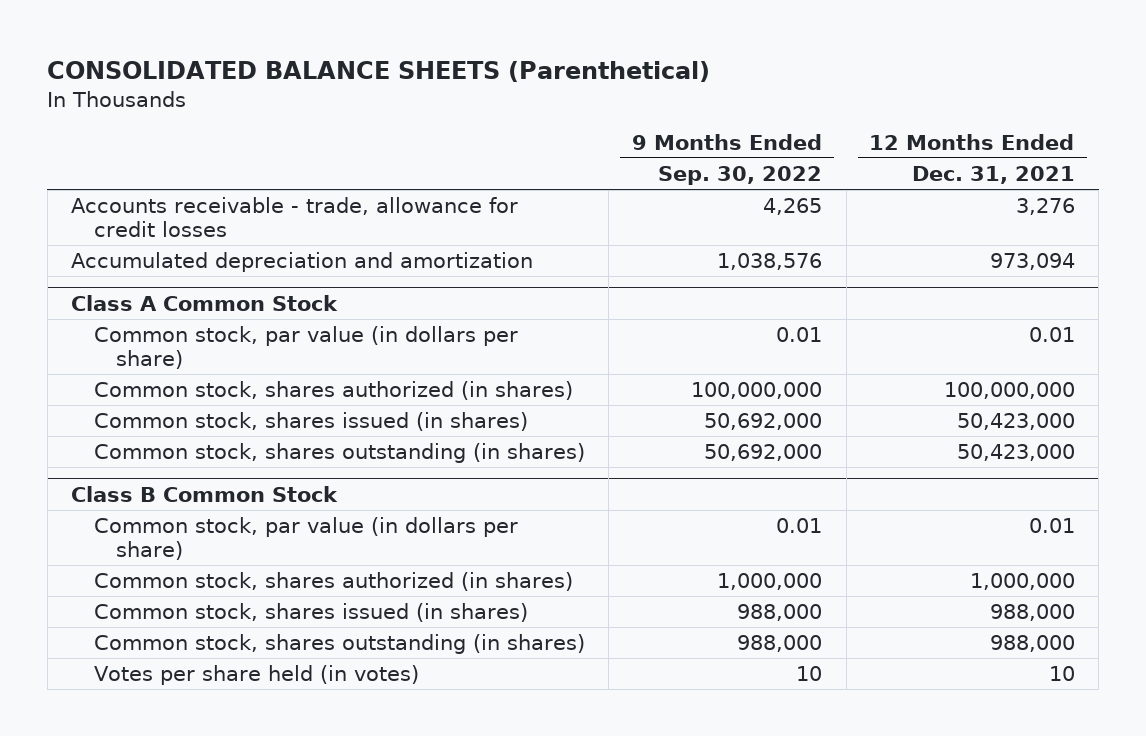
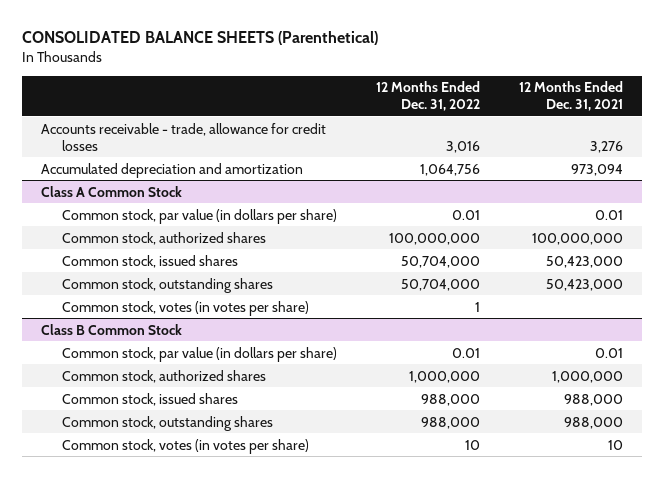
- | 9 Months Ended Sep. 30, 2022 | 12 Months Ended Dec. 31, 2021
+ | 12 Months Ended Dec. 31, 2022 | 12 Months Ended Dec. 31, 2021
@ Class A Common Stock
- Common stock, shares authorized (in shares) | 100,000,000 | 100,000,000
- Common stock, shares issued (in shares) | 50,692,000 | 50,423,000
- Common stock, shares outstanding (in shares) | 50,692,000 | 50,423,000
+ Common stock, authorized shares | 100,000,000 | 100,000,000
+ Common stock, issued shares | 50,704,000 | 50,423,000
+ Common stock, outstanding shares | 50,704,000 | 50,423,000
+ Common stock, votes (in votes per share) | 1 |
@ Class B Common Stock
- Common stock, shares authorized (in shares) | 1,000,000 | 1,000,000
- Common stock, shares issued (in shares) | 988,000 | 988,000
- Common stock, shares outstanding (in shares) | 988,000 | 988,000
- Votes per share held (in votes) | 10 | 10
+ Common stock, authorized shares | 1,000,000 | 1,000,000
+ Common stock, issued shares | 988,000 | 988,000
+ Common stock, outstanding shares | 988,000 | 988,000
+ Common stock, votes (in votes per share) | 10 | 10

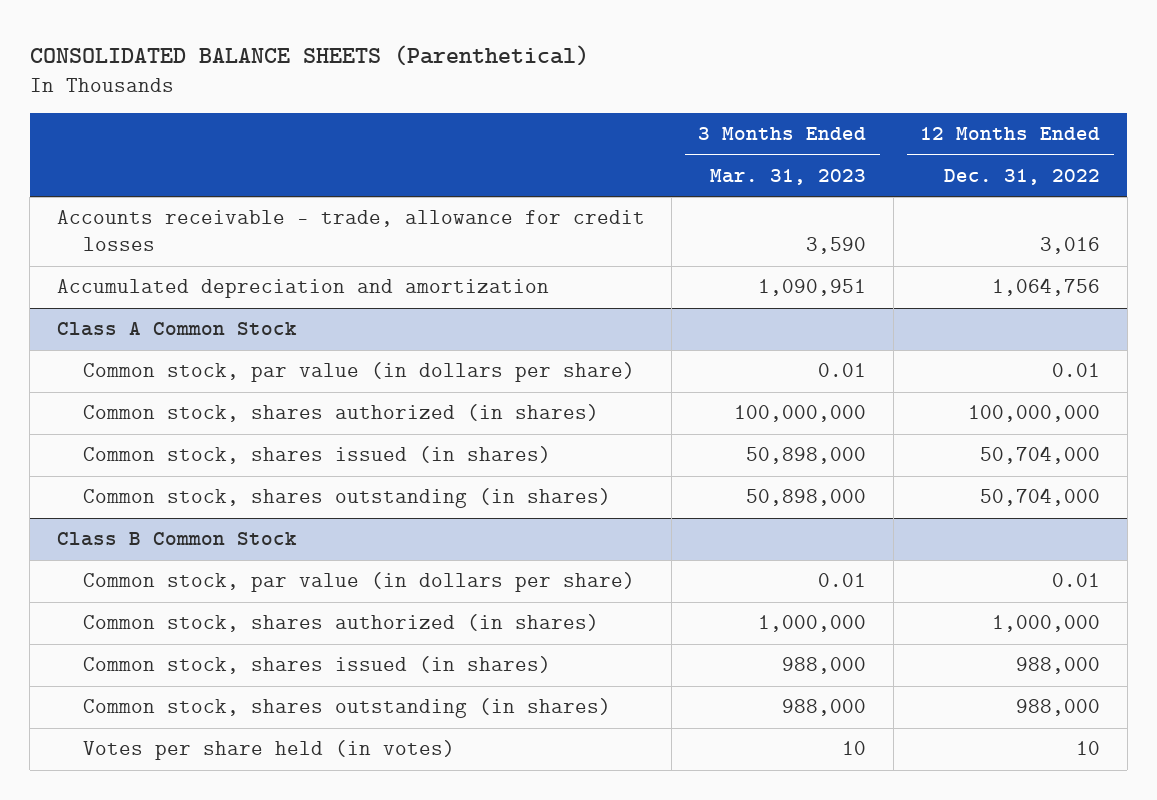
- | 12 Months Ended Dec. 31, 2022 | 12 Months Ended Dec. 31, 2021
+ | 3 Months Ended Mar. 31, 2023 | 12 Months Ended Dec. 31, 2022
@ Class A Common Stock
- Common stock, authorized shares | 100,000,000 | 100,000,000
- Common stock, issued shares | 50,704,000 | 50,423,000
- Common stock, outstanding shares | 50,704,000 | 50,423,000
- Common stock, votes (in votes per share) | 1 |
+ Common stock, shares authorized (in shares) | 100,000,000 | 100,000,000
+ Common stock, shares issued (in shares) | 50,898,000 | 50,704,000
+ Common stock, shares outstanding (in shares) | 50,898,000 | 50,704,000
@ Class B Common Stock
- Common stock, authorized shares | 1,000,000 | 1,000,000
- Common stock, issued shares | 988,000 | 988,000
- Common stock, outstanding shares | 988,000 | 988,000
- Common stock, votes (in votes per share) | 10 | 10
+ Common stock, shares authorized (in shares) | 1,000,000 | 1,000,000
+ Common stock, shares issued (in shares) | 988,000 | 988,000
+ Common stock, shares outstanding (in shares) | 988,000 | 988,000
+ Votes per share held (in votes) | 10 | 10

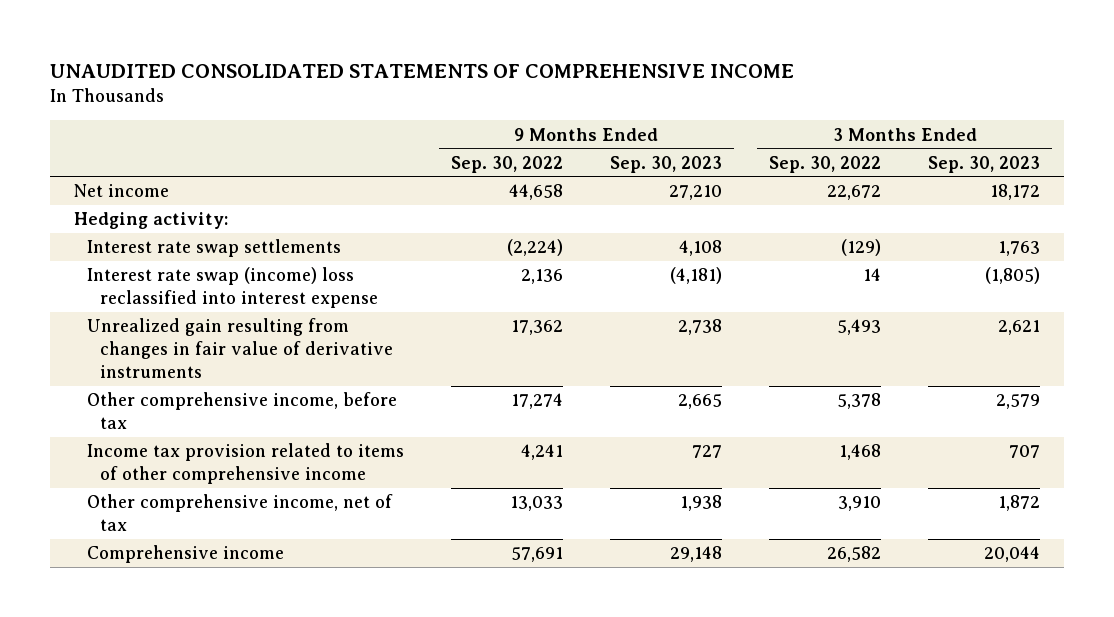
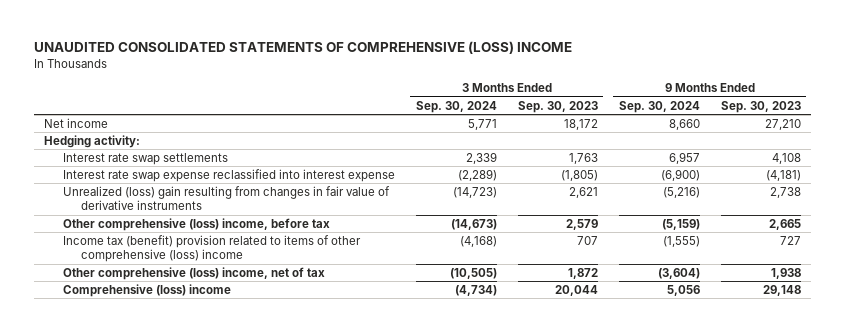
- UNAUDITED CONSOLIDATED STATEMENTS OF COMPREHENSIVE INCOME
+ UNAUDITED CONSOLIDATED STATEMENTS OF COMPREHENSIVE (LOSS) INCOME
- | 9 Months Ended Sep. 30, 2022 | 9 Months Ended Sep. 30, 2023 | 3 Months Ended Sep. 30, 2022 | 3 Months Ended Sep. 30, 2023
+ | 3 Months Ended Sep. 30, 2024 | 3 Months Ended Sep. 30, 2023 | 9 Months Ended Sep. 30, 2024 | 9 Months Ended Sep. 30, 2023
- Interest rate swap (income) loss reclassified into interest expense | 2,136 | (4,181) | 14 | (1,805)
- Unrealized gain resulting from changes in fair value of derivative instruments | 17,362 | 2,738 | 5,493 | 2,621
- Other comprehensive income, before tax | 17,274 | 2,665 | 5,378 | 2,579
- Income tax provision related to items of other comprehensive income | 4,241 | 727 | 1,468 | 707
- Other comprehensive income, net of tax | 13,033 | 1,938 | 3,910 | 1,872
- Comprehensive income | 57,691 | 29,148 | 26,582 | 20,044
+ Interest rate swap expense reclassified into interest expense | (2,289) | (1,805) | (6,900) | (4,181)
+ Unrealized (loss) gain resulting from changes in fair value of derivative instruments | (14,723) | 2,621 | (5,216) | 2,738
+ Other comprehensive (loss) income, before tax | (14,673) | 2,579 | (5,159) | 2,665
+ Income tax (benefit) provision related to items of other comprehensive (loss) income | (4,168) | 707 | (1,555) | 727
+ Other comprehensive (loss) income, net of tax | (10,505) | 1,872 | (3,604) | 1,938
+ Comprehensive (loss) income | (4,734) | 20,044 | 5,056 | 29,148

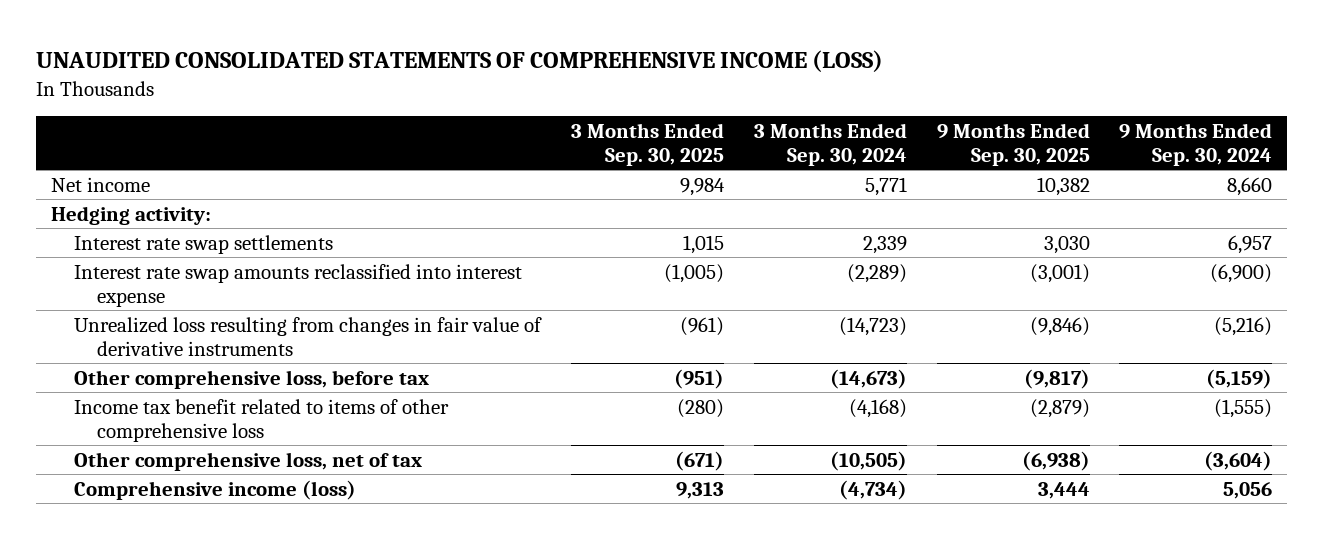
- UNAUDITED CONSOLIDATED STATEMENTS OF COMPREHENSIVE (LOSS) INCOME
+ UNAUDITED CONSOLIDATED STATEMENTS OF COMPREHENSIVE INCOME (LOSS)
- | 3 Months Ended Sep. 30, 2024 | 3 Months Ended Sep. 30, 2023 | 9 Months Ended Sep. 30, 2024 | 9 Months Ended Sep. 30, 2023
+ | 3 Months Ended Sep. 30, 2025 | 3 Months Ended Sep. 30, 2024 | 9 Months Ended Sep. 30, 2025 | 9 Months Ended Sep. 30, 2024
- Interest rate swap expense reclassified into interest expense | (2,289) | (1,805) | (6,900) | (4,181)
- Unrealized (loss) gain resulting from changes in fair value of derivative instruments | (14,723) | 2,621 | (5,216) | 2,738
- Other comprehensive (loss) income, before tax | (14,673) | 2,579 | (5,159) | 2,665
- Income tax (benefit) provision related to items of other comprehensive (loss) income | (4,168) | 707 | (1,555) | 727
- Other comprehensive (loss) income, net of tax | (10,505) | 1,872 | (3,604) | 1,938
- Comprehensive (loss) income | (4,734) | 20,044 | 5,056 | 29,148
+ Interest rate swap amounts reclassified into interest expense | (1,005) | (2,289) | (3,001) | (6,900)
+ Unrealized loss resulting from changes in fair value of derivative instruments | (961) | (14,723) | (9,846) | (5,216)
+ Other comprehensive loss, before tax | (951) | (14,673) | (9,817) | (5,159)
+ Income tax benefit related to items of other comprehensive loss | (280) | (4,168) | (2,879) | (1,555)
+ Other comprehensive loss, net of tax | (671) | (10,505) | (6,938) | (3,604)
+ Comprehensive income (loss) | 9,313 | (4,734) | 3,444 | 5,056

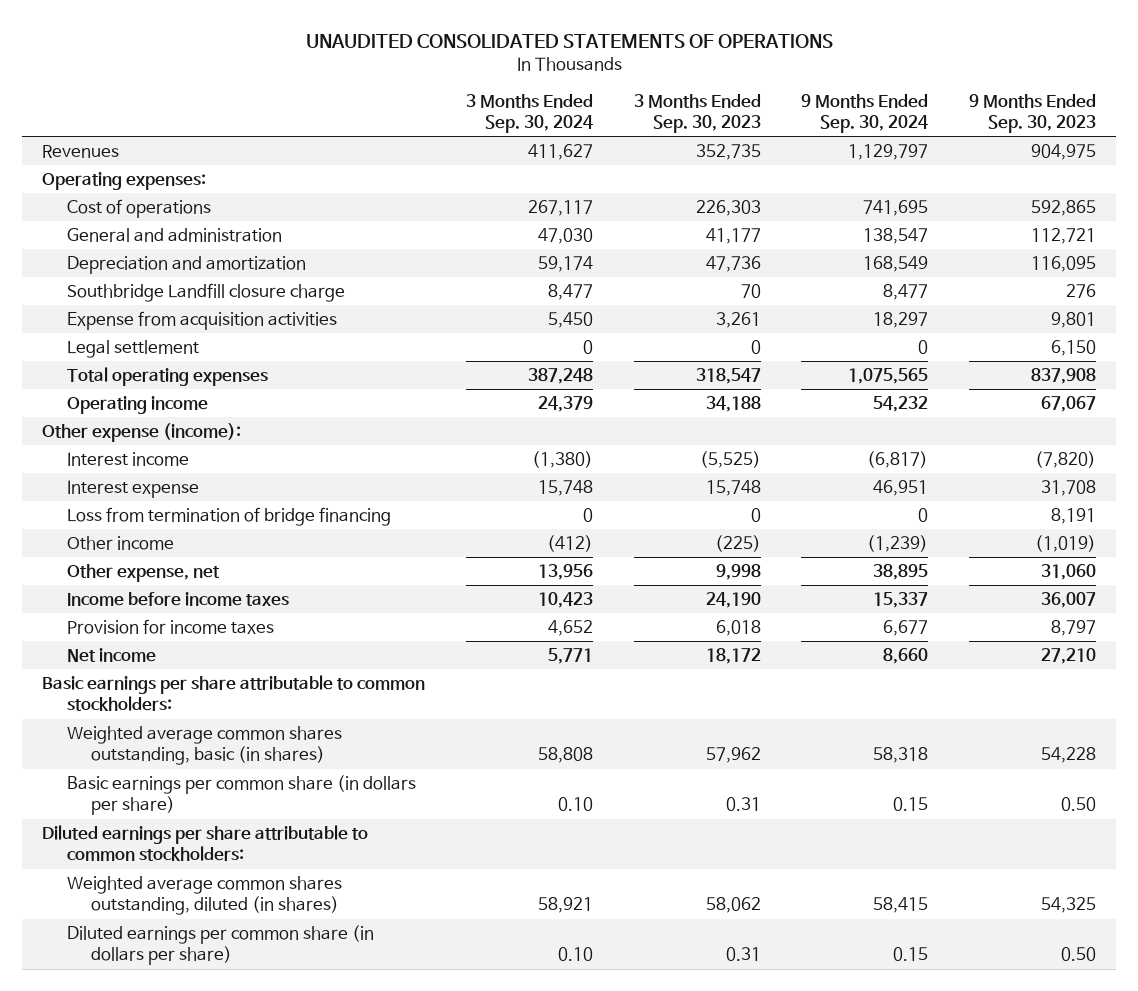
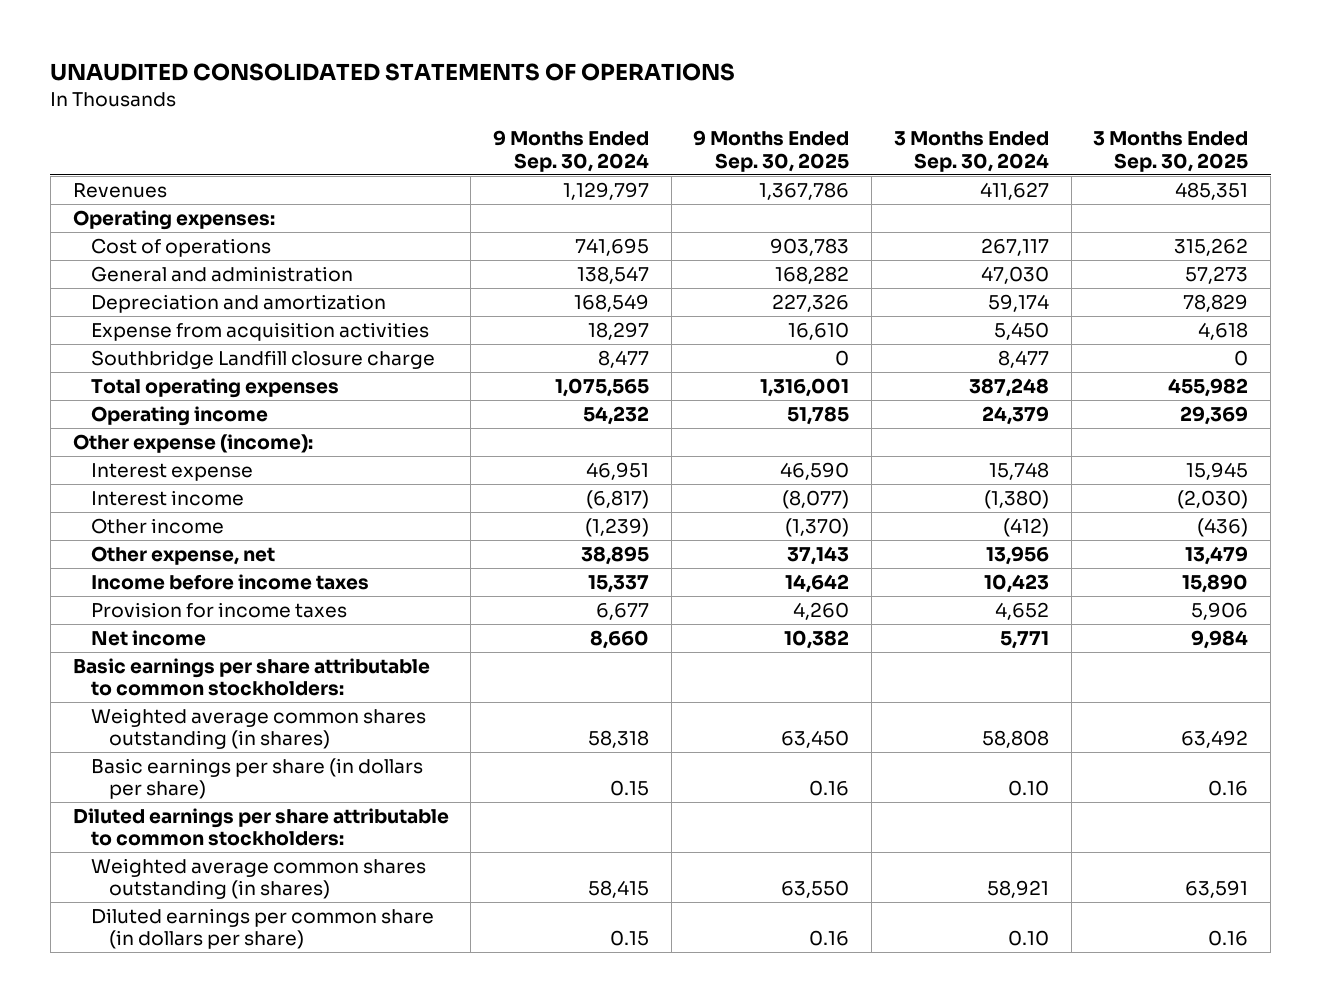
- | 3 Months Ended Sep. 30, 2024 | 3 Months Ended Sep. 30, 2023 | 9 Months Ended Sep. 30, 2024 | 9 Months Ended Sep. 30, 2023
+ | 9 Months Ended Sep. 30, 2024 | 9 Months Ended Sep. 30, 2025 | 3 Months Ended Sep. 30, 2024 | 3 Months Ended Sep. 30, 2025
- Legal settlement | 0 | 0 | 0 | 6,150
moved down: Southbridge Landfill closure charge | 8,477 | 0 | 8,477 | 0
- Loss from termination of bridge financing | 0 | 0 | 0 | 8,191
moved down: Interest income | (6,817) | (8,077) | (1,380) | (2,030)
- Weighted average common shares outstanding, basic (in shares) | 58,808 | 57,962 | 58,318 | 54,228
- Basic earnings per common share (in dollars per share) | 0.10 | 0.31 | 0.15 | 0.50
+ Weighted average common shares outstanding (in shares) | 58,318 | 63,450 | 58,808 | 63,492
+ Basic earnings per share (in dollars per share) | 0.15 | 0.16 | 0.10 | 0.16
- Weighted average common shares outstanding, diluted (in shares) | 58,921 | 58,062 | 58,415 | 54,325
+ Weighted average common shares outstanding (in shares) | 58,415 | 63,550 | 58,921 | 63,591

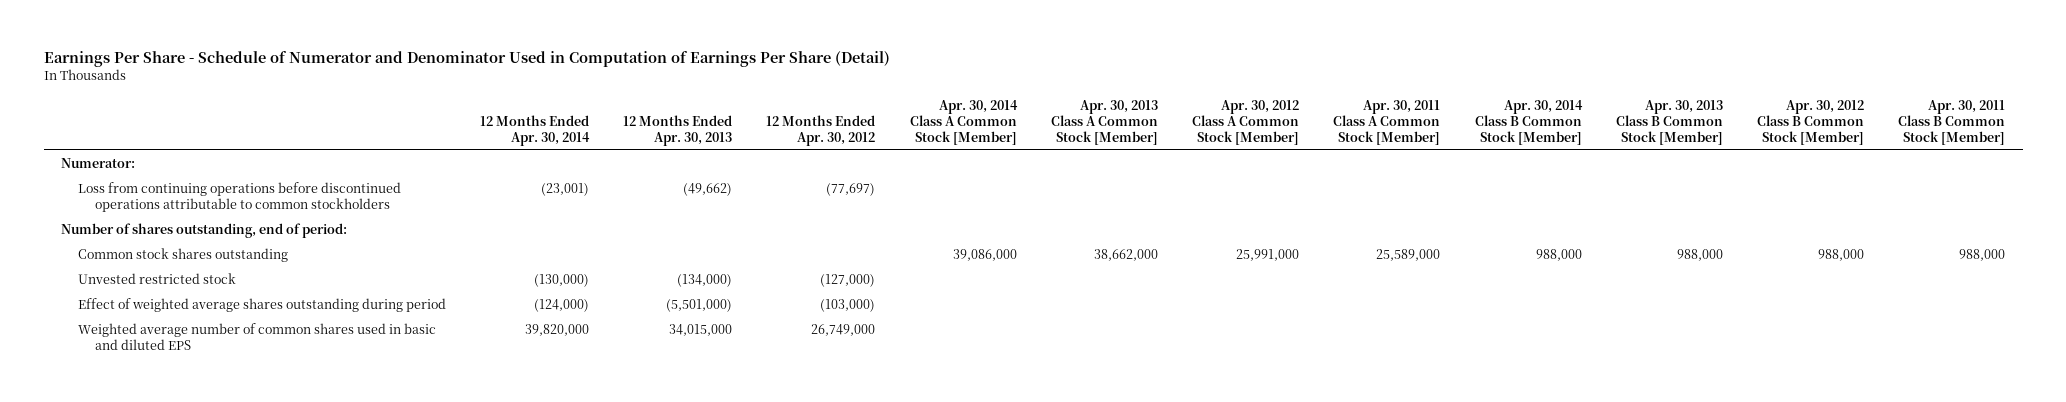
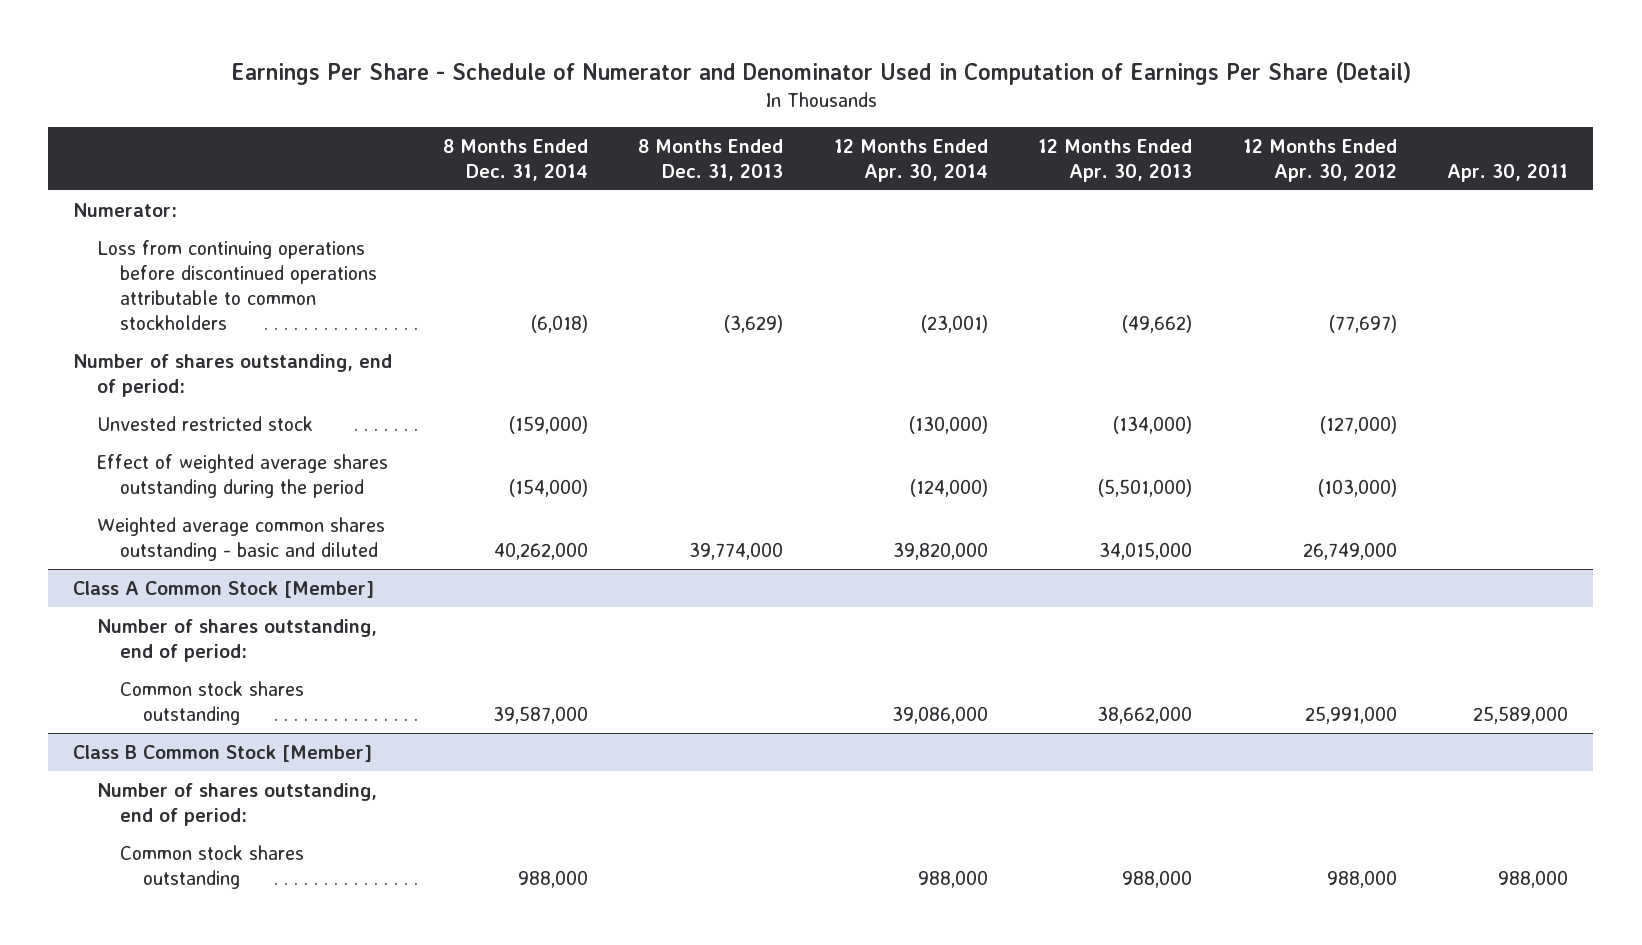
- | 12 Months Ended Apr. 30, 2014 | 12 Months Ended Apr. 30, 2013 | 12 Months Ended Apr. 30, 2012 | Apr. 30, 2014 Class A Common Stock [Member] | Apr. 30, 2013 Class A Common Stock [Member] | Apr. 30, 2012 Class A Common Stock [Member] | Apr. 30, 2011 Class A Common Stock [Member] | Apr. 30, 2014 Class B Common Stock [Member] | Apr. 30, 2013 Class B Common Stock [Member] | Apr. 30, 2012 Class B Common Stock [Member] | Apr. 30, 2011 Class B Common Stock [Member]
+ | 8 Months Ended Dec. 31, 2014 | 8 Months Ended Dec. 31, 2013 | 12 Months Ended Apr. 30, 2014 | 12 Months Ended Apr. 30, 2013 | 12 Months Ended Apr. 30, 2012 | Apr. 30, 2011
- Common stock shares outstanding | | | | 39,086,000 | 38,662,000 | 25,991,000 | 25,589,000 | 988,000 | 988,000 | 988,000 | 988,000
- Effect of weighted average shares outstanding during period | (124,000) | (5,501,000) | (103,000) | | | | | | | |
- Weighted average number of common shares used in basic and diluted EPS | 39,820,000 | 34,015,000 | 26,749,000 | | | | | | | |
+ Effect of weighted average shares outstanding during the period | (154,000) | | (124,000) | (5,501,000) | (103,000) |
+ Weighted average common shares outstanding - basic and diluted | 40,262,000 | 39,774,000 | 39,820,000 | 34,015,000 | 26,749,000 |
+ Class A Common Stock [Member]
+ Number of shares outstanding, end of period:
+ Common stock shares outstanding | 39,587,000 | | 39,086,000 | 38,662,000 | 25,991,000 | 25,589,000
+ Class B Common Stock [Member]
+ Number of shares outstanding, end of period:
+ Common stock shares outstanding | 988,000 | | 988,000 | 988,000 | 988,000 | 988,000

